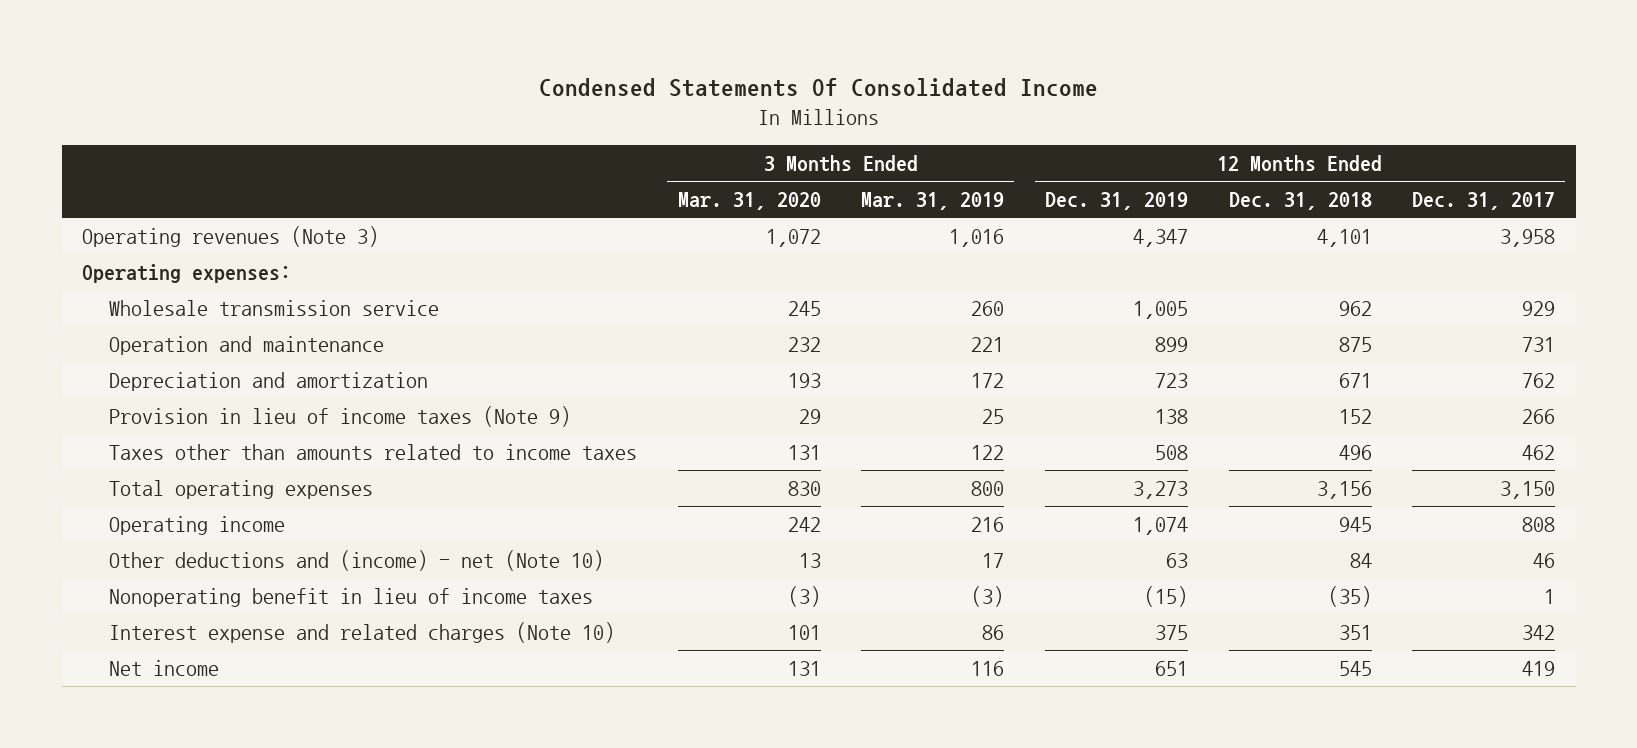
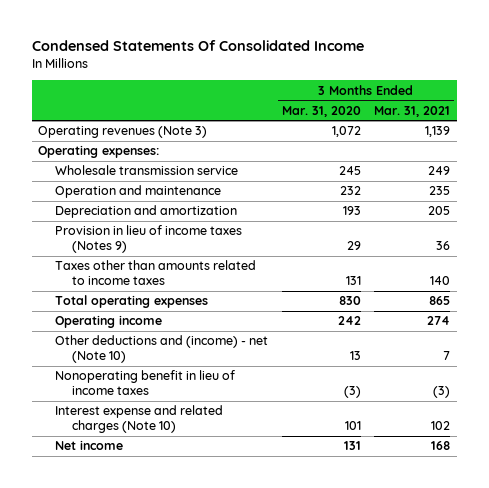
- | 3 Months Ended Mar. 31, 2020 | 3 Months Ended Mar. 31, 2019 | 12 Months Ended Dec. 31, 2019 | 12 Months Ended Dec. 31, 2018 | 12 Months Ended Dec. 31, 2017
+ | 3 Months Ended Mar. 31, 2020 | 3 Months Ended Mar. 31, 2021
- Provision in lieu of income taxes (Note 9) | 29 | 25 | 138 | 152 | 266
+ Provision in lieu of income taxes (Notes 9) | 29 | 36

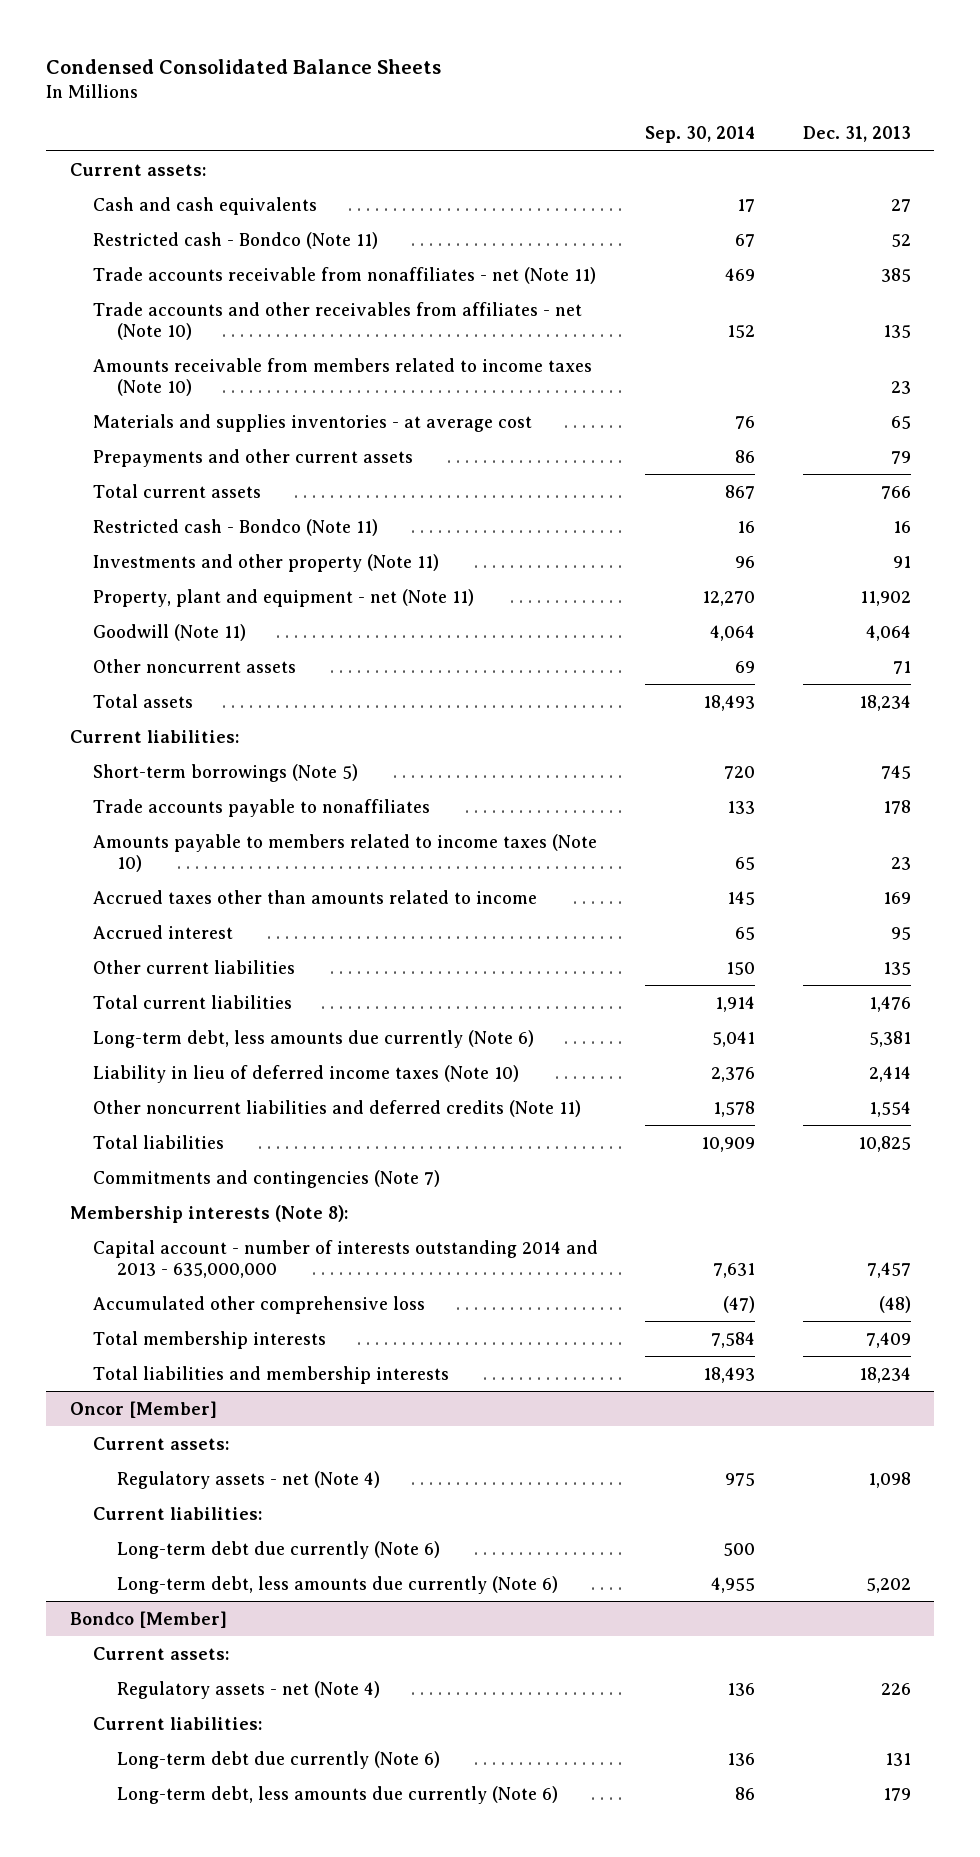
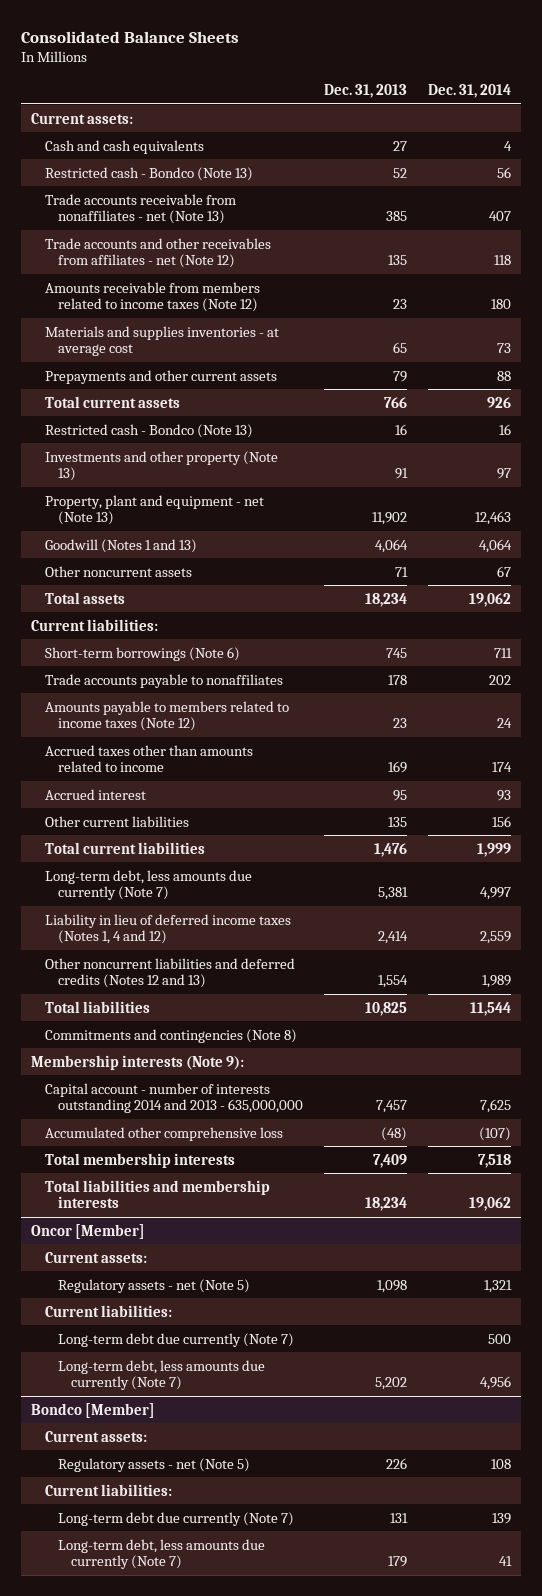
- Condensed Consolidated Balance Sheets
+ Consolidated Balance Sheets
- | Sep. 30, 2014 | Dec. 31, 2013
+ | Dec. 31, 2013 | Dec. 31, 2014
- Restricted cash - Bondco (Note 11) | 67 | 52
- Trade accounts receivable from nonaffiliates - net (Note 11) | 469 | 385
- Trade accounts and other receivables from affiliates - net (Note 10) | 152 | 135
- Amounts receivable from members related to income taxes (Note 10) | | 23
+ Restricted cash - Bondco (Note 13) | 52 | 56
+ Trade accounts receivable from nonaffiliates - net (Note 13) | 385 | 407
+ Trade accounts and other receivables from affiliates - net (Note 12) | 135 | 118
+ Amounts receivable from members related to income taxes (Note 12) | 23 | 180
- Restricted cash - Bondco (Note 11) | 16 | 16
- Investments and other property (Note 11) | 96 | 91
- Property, plant and equipment - net (Note 11) | 12,270 | 11,902
- Goodwill (Note 11) | 4,064 | 4,064
+ Restricted cash - Bondco (Note 13) | 16 | 16
+ Investments and other property (Note 13) | 91 | 97
+ Property, plant and equipment - net (Note 13) | 11,902 | 12,463
+ Goodwill (Notes 1 and 13) | 4,064 | 4,064
- Short-term borrowings (Note 5) | 720 | 745
+ Short-term borrowings (Note 6) | 745 | 711
- Amounts payable to members related to income taxes (Note 10) | 65 | 23
+ Amounts payable to members related to income taxes (Note 12) | 23 | 24
- Long-term debt, less amounts due currently (Note 6) | 5,041 | 5,381
- Liability in lieu of deferred income taxes (Note 10) | 2,376 | 2,414
- Other noncurrent liabilities and deferred credits (Note 11) | 1,578 | 1,554
+ Long-term debt, less amounts due currently (Note 7) | 5,381 | 4,997
+ Liability in lieu of deferred income taxes (Notes 1, 4 and 12) | 2,414 | 2,559
+ Other noncurrent liabilities and deferred credits (Notes 12 and 13) | 1,554 | 1,989
- Commitments and contingencies (Note 7)
- Membership interests (Note 8):
+ Commitments and contingencies (Note 8)
+ Membership interests (Note 9):
@ Oncor [Member]
- Regulatory assets - net (Note 4) | 975 | 1,098
+ Regulatory assets - net (Note 5) | 1,098 | 1,321
- Long-term debt due currently (Note 6) | 500 |
- Long-term debt, less amounts due currently (Note 6) | 4,955 | 5,202
+ Long-term debt due currently (Note 7) | | 500
+ Long-term debt, less amounts due currently (Note 7) | 5,202 | 4,956
@ Bondco [Member]
- Regulatory assets - net (Note 4) | 136 | 226
+ Regulatory assets - net (Note 5) | 226 | 108
- Long-term debt due currently (Note 6) | 136 | 131
- Long-term debt, less amounts due currently (Note 6) | 86 | 179
+ Long-term debt due currently (Note 7) | 131 | 139
+ Long-term debt, less amounts due currently (Note 7) | 179 | 41

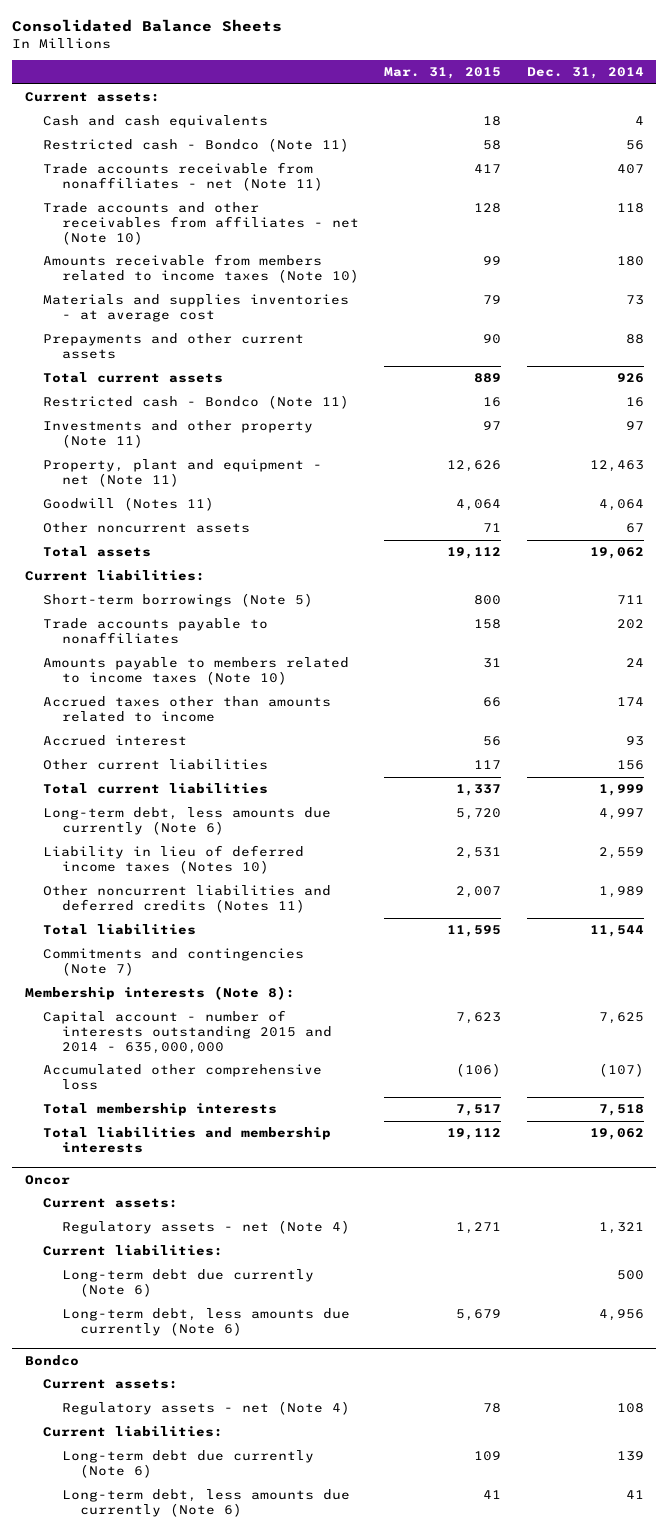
- | Dec. 31, 2013 | Dec. 31, 2014
+ | Mar. 31, 2015 | Dec. 31, 2014
- Restricted cash - Bondco (Note 13) | 52 | 56
- Trade accounts receivable from nonaffiliates - net (Note 13) | 385 | 407
- Trade accounts and other receivables from affiliates - net (Note 12) | 135 | 118
- Amounts receivable from members related to income taxes (Note 12) | 23 | 180
+ Restricted cash - Bondco (Note 11) | 58 | 56
+ Trade accounts receivable from nonaffiliates - net (Note 11) | 417 | 407
+ Trade accounts and other receivables from affiliates - net (Note 10) | 128 | 118
+ Amounts receivable from members related to income taxes (Note 10) | 99 | 180
- Restricted cash - Bondco (Note 13) | 16 | 16
- Investments and other property (Note 13) | 91 | 97
- Property, plant and equipment - net (Note 13) | 11,902 | 12,463
- Goodwill (Notes 1 and 13) | 4,064 | 4,064
+ Restricted cash - Bondco (Note 11) | 16 | 16
+ Investments and other property (Note 11) | 97 | 97
+ Property, plant and equipment - net (Note 11) | 12,626 | 12,463
+ Goodwill (Notes 11) | 4,064 | 4,064
- Short-term borrowings (Note 6) | 745 | 711
+ Short-term borrowings (Note 5) | 800 | 711
- Amounts payable to members related to income taxes (Note 12) | 23 | 24
+ Amounts payable to members related to income taxes (Note 10) | 31 | 24
- Long-term debt, less amounts due currently (Note 7) | 5,381 | 4,997
- Liability in lieu of deferred income taxes (Notes 1, 4 and 12) | 2,414 | 2,559
- Other noncurrent liabilities and deferred credits (Notes 12 and 13) | 1,554 | 1,989
+ Long-term debt, less amounts due currently (Note 6) | 5,720 | 4,997
+ Liability in lieu of deferred income taxes (Notes 10) | 2,531 | 2,559
+ Other noncurrent liabilities and deferred credits (Notes 11) | 2,007 | 1,989
- Commitments and contingencies (Note 8)
- Membership interests (Note 9):
- Capital account - number of interests outstanding 2014 and 2013 - 635,000,000 | 7,457 | 7,625
+ Commitments and contingencies (Note 7)
+ Membership interests (Note 8):
+ Capital account - number of interests outstanding 2015 and 2014 - 635,000,000 | 7,623 | 7,625
- Oncor [Member]
+ Oncor
- Regulatory assets - net (Note 5) | 1,098 | 1,321
+ Regulatory assets - net (Note 4) | 1,271 | 1,321
- Long-term debt due currently (Note 7) | | 500
- Long-term debt, less amounts due currently (Note 7) | 5,202 | 4,956
- Bondco [Member]
+ Long-term debt due currently (Note 6) | | 500
+ Long-term debt, less amounts due currently (Note 6) | 5,679 | 4,956
+ Bondco
- Regulatory assets - net (Note 5) | 226 | 108
+ Regulatory assets - net (Note 4) | 78 | 108
- Long-term debt due currently (Note 7) | 131 | 139
- Long-term debt, less amounts due currently (Note 7) | 179 | 41
+ Long-term debt due currently (Note 6) | 109 | 139
+ Long-term debt, less amounts due currently (Note 6) | 41 | 41

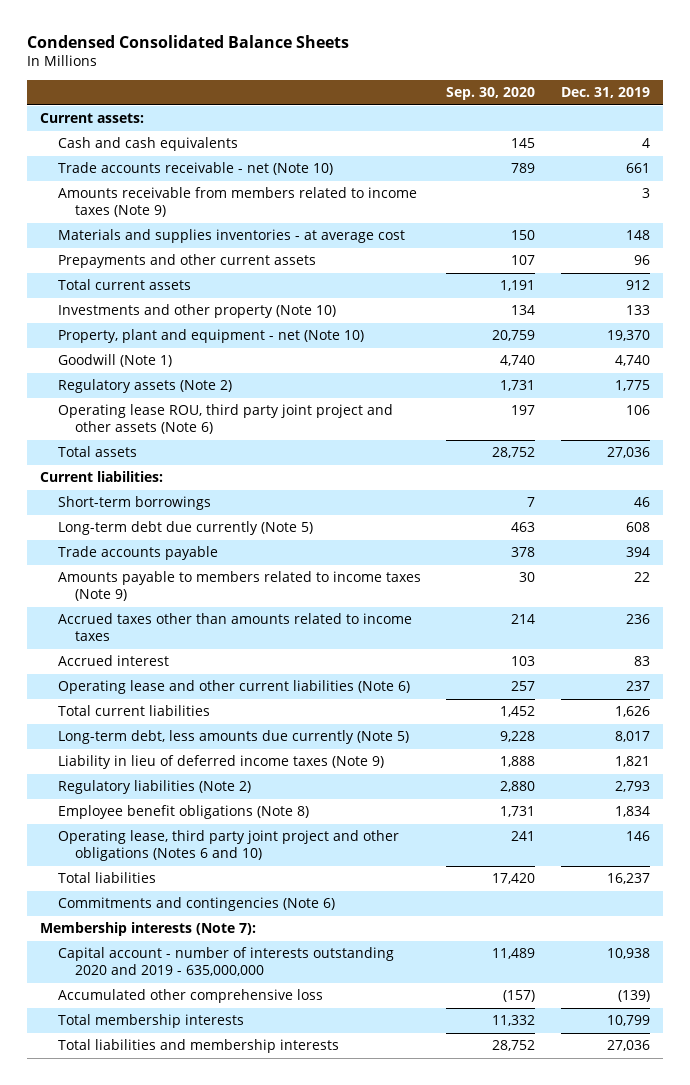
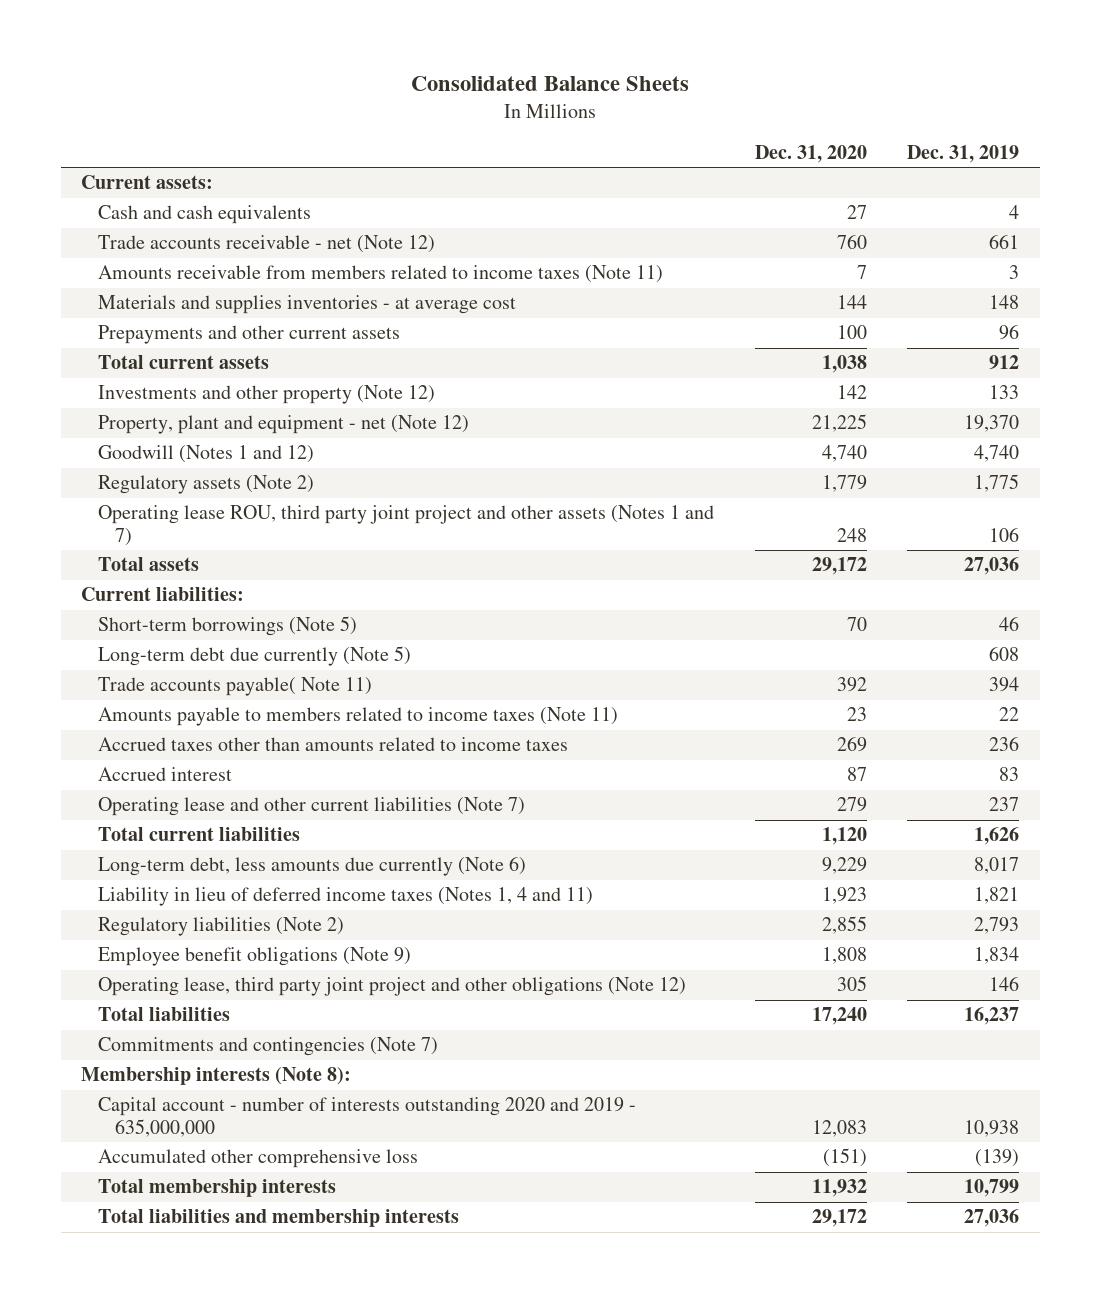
- Condensed Consolidated Balance Sheets
+ Consolidated Balance Sheets
- | Sep. 30, 2020 | Dec. 31, 2019
+ | Dec. 31, 2020 | Dec. 31, 2019
- Trade accounts receivable - net (Note 10) | 789 | 661
- Amounts receivable from members related to income taxes (Note 9) | | 3
+ Trade accounts receivable - net (Note 12) | 760 | 661
+ Amounts receivable from members related to income taxes (Note 11) | 7 | 3
- Investments and other property (Note 10) | 134 | 133
- Property, plant and equipment - net (Note 10) | 20,759 | 19,370
- Goodwill (Note 1) | 4,740 | 4,740
+ Investments and other property (Note 12) | 142 | 133
+ Property, plant and equipment - net (Note 12) | 21,225 | 19,370
+ Goodwill (Notes 1 and 12) | 4,740 | 4,740
- Operating lease ROU, third party joint project and other assets (Note 6) | 197 | 106
+ Operating lease ROU, third party joint project and other assets (Notes 1 and 7) | 248 | 106
- Short-term borrowings | 7 | 46
+ Short-term borrowings (Note 5) | 70 | 46
- Trade accounts payable | 378 | 394
- Amounts payable to members related to income taxes (Note 9) | 30 | 22
+ Trade accounts payable( Note 11) | 392 | 394
+ Amounts payable to members related to income taxes (Note 11) | 23 | 22
- Operating lease and other current liabilities (Note 6) | 257 | 237
+ Operating lease and other current liabilities (Note 7) | 279 | 237
- Long-term debt, less amounts due currently (Note 5) | 9,228 | 8,017
- Liability in lieu of deferred income taxes (Note 9) | 1,888 | 1,821
+ Long-term debt, less amounts due currently (Note 6) | 9,229 | 8,017
+ Liability in lieu of deferred income taxes (Notes 1, 4 and 11) | 1,923 | 1,821
- Employee benefit obligations (Note 8) | 1,731 | 1,834
- Operating lease, third party joint project and other obligations (Notes 6 and 10) | 241 | 146
+ Employee benefit obligations (Note 9) | 1,808 | 1,834
+ Operating lease, third party joint project and other obligations (Note 12) | 305 | 146
- Commitments and contingencies (Note 6)
- Membership interests (Note 7):
+ Commitments and contingencies (Note 7)
+ Membership interests (Note 8):

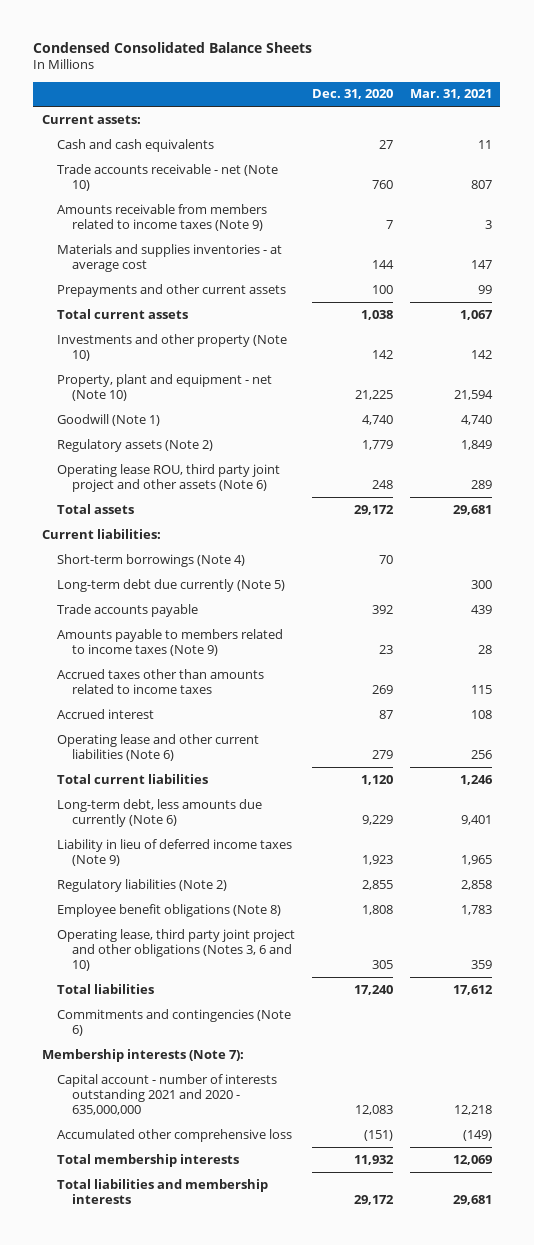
- Consolidated Balance Sheets
+ Condensed Consolidated Balance Sheets
- | Dec. 31, 2020 | Dec. 31, 2019
+ | Dec. 31, 2020 | Mar. 31, 2021
- Trade accounts receivable - net (Note 12) | 760 | 661
- Amounts receivable from members related to income taxes (Note 11) | 7 | 3
+ Trade accounts receivable - net (Note 10) | 760 | 807
+ Amounts receivable from members related to income taxes (Note 9) | 7 | 3
- Investments and other property (Note 12) | 142 | 133
- Property, plant and equipment - net (Note 12) | 21,225 | 19,370
- Goodwill (Notes 1 and 12) | 4,740 | 4,740
+ Investments and other property (Note 10) | 142 | 142
+ Property, plant and equipment - net (Note 10) | 21,225 | 21,594
+ Goodwill (Note 1) | 4,740 | 4,740
- Operating lease ROU, third party joint project and other assets (Notes 1 and 7) | 248 | 106
+ Operating lease ROU, third party joint project and other assets (Note 6) | 248 | 289
- Short-term borrowings (Note 5) | 70 | 46
+ Short-term borrowings (Note 4) | 70 |
- Trade accounts payable( Note 11) | 392 | 394
- Amounts payable to members related to income taxes (Note 11) | 23 | 22
+ Trade accounts payable | 392 | 439
+ Amounts payable to members related to income taxes (Note 9) | 23 | 28
- Operating lease and other current liabilities (Note 7) | 279 | 237
+ Operating lease and other current liabilities (Note 6) | 279 | 256
- Liability in lieu of deferred income taxes (Notes 1, 4 and 11) | 1,923 | 1,821
+ Liability in lieu of deferred income taxes (Note 9) | 1,923 | 1,965
- Employee benefit obligations (Note 9) | 1,808 | 1,834
- Operating lease, third party joint project and other obligations (Note 12) | 305 | 146
+ Employee benefit obligations (Note 8) | 1,808 | 1,783
+ Operating lease, third party joint project and other obligations (Notes 3, 6 and 10) | 305 | 359
- Commitments and contingencies (Note 7)
- Membership interests (Note 8):
- Capital account - number of interests outstanding 2020 and 2019 - 635,000,000 | 12,083 | 10,938
+ Commitments and contingencies (Note 6)
+ Membership interests (Note 7):
+ Capital account - number of interests outstanding 2021 and 2020 - 635,000,000 | 12,083 | 12,218

